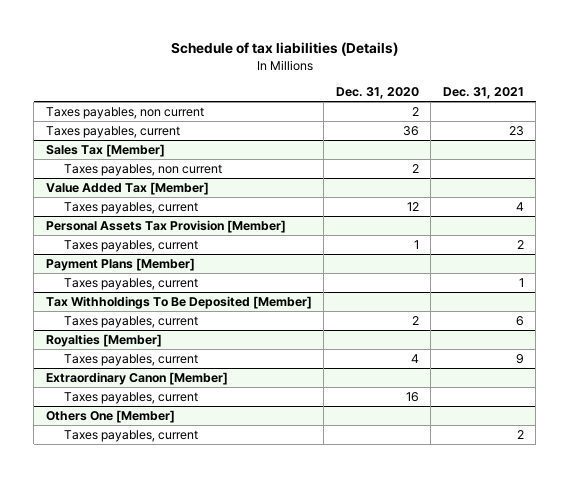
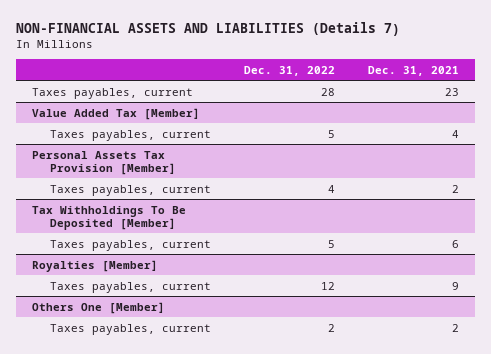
- Schedule of tax liabilities (Details)
+ NON-FINANCIAL ASSETS AND LIABILITIES (Details 7)
- | Dec. 31, 2020 | Dec. 31, 2021
+ | Dec. 31, 2022 | Dec. 31, 2021
- Taxes payables, non current | 2 |
- Sales Tax [Member]
- Taxes payables, non current | 2 |
- Payment Plans [Member]
- Taxes payables, current | | 1
- Extraordinary Canon [Member]
- Taxes payables, current | 16 |

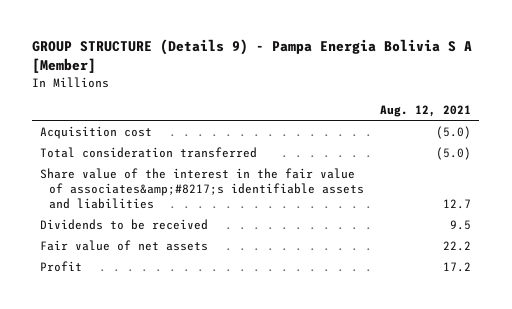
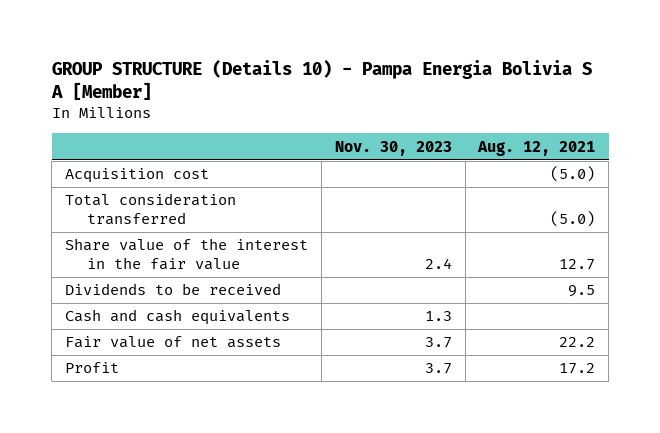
- GROUP STRUCTURE (Details 9) - Pampa Energia Bolivia S A [Member]
+ GROUP STRUCTURE (Details 10) - Pampa Energia Bolivia S A [Member]
- | Aug. 12, 2021
+ | Nov. 30, 2023 | Aug. 12, 2021
- Share value of the interest in the fair value of associates&amp;#8217;s identifiable assets and liabilities | 12.7
+ Share value of the interest in the fair value | 2.4 | 12.7
+ Cash and cash equivalents | 1.3 |

